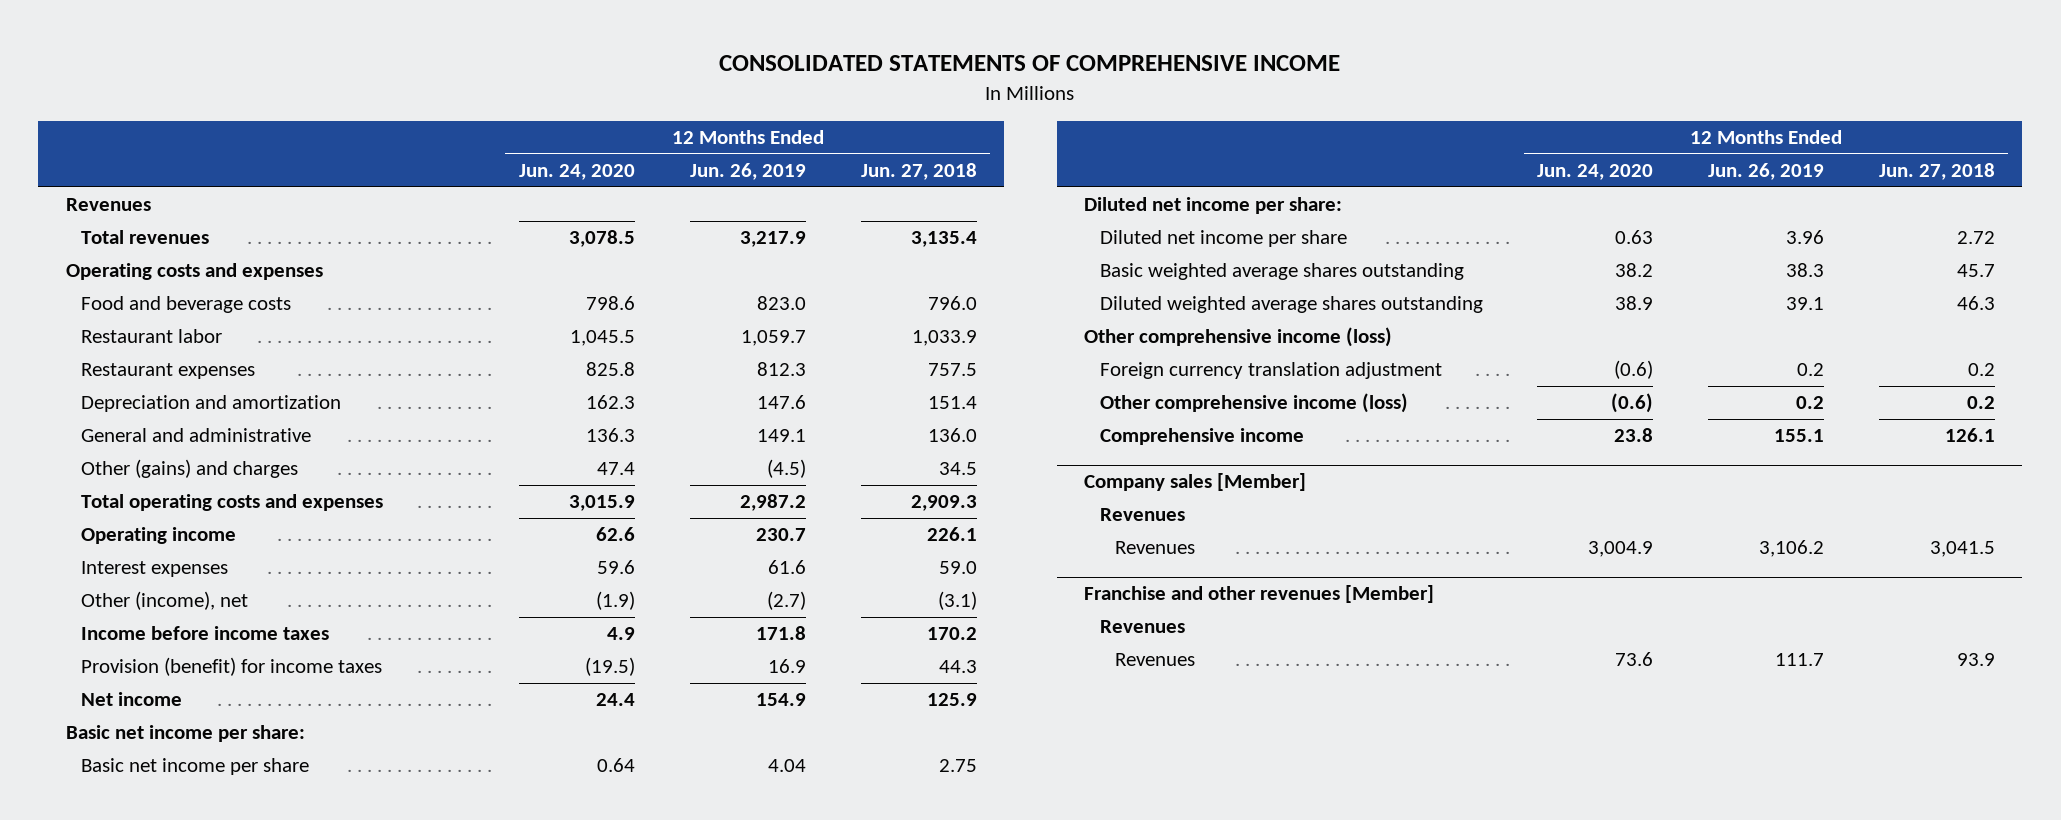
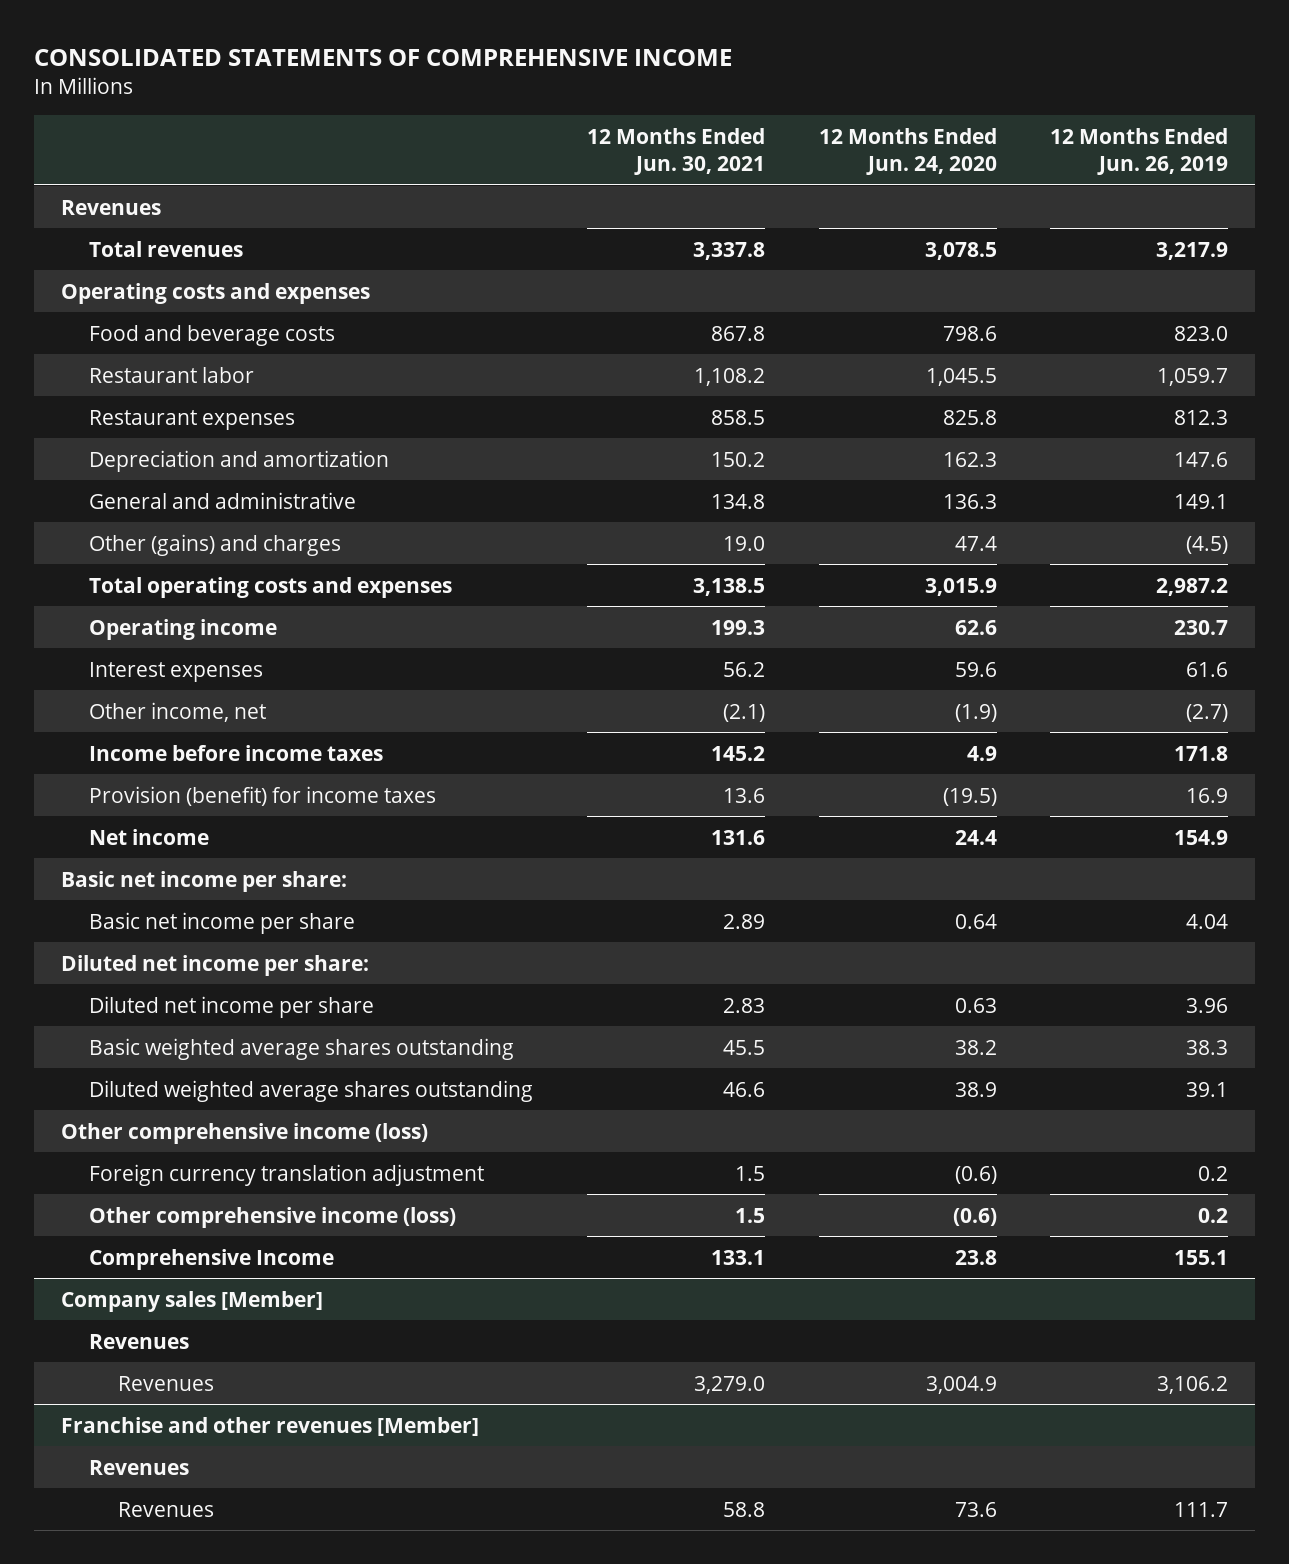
- | 12 Months Ended Jun. 24, 2020 | 12 Months Ended Jun. 26, 2019 | 12 Months Ended Jun. 27, 2018
+ | 12 Months Ended Jun. 30, 2021 | 12 Months Ended Jun. 24, 2020 | 12 Months Ended Jun. 26, 2019
- Other (income), net | (1.9) | (2.7) | (3.1)
+ Other income, net | (2.1) | (1.9) | (2.7)
- Comprehensive income | 23.8 | 155.1 | 126.1
+ Comprehensive Income | 133.1 | 23.8 | 155.1

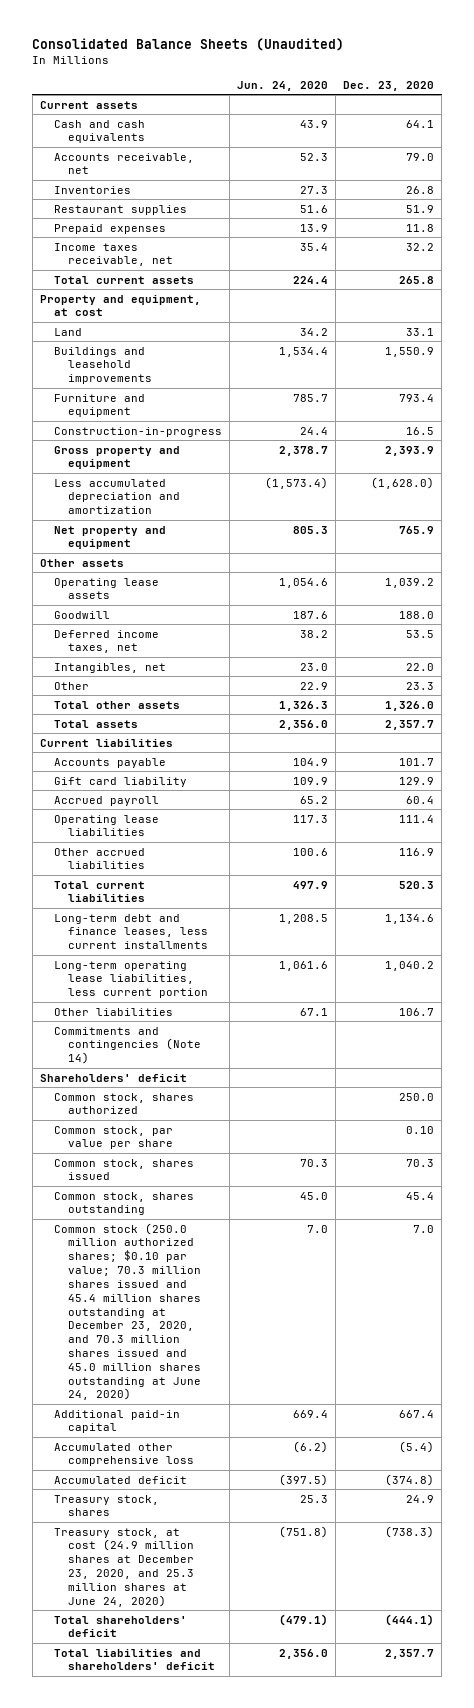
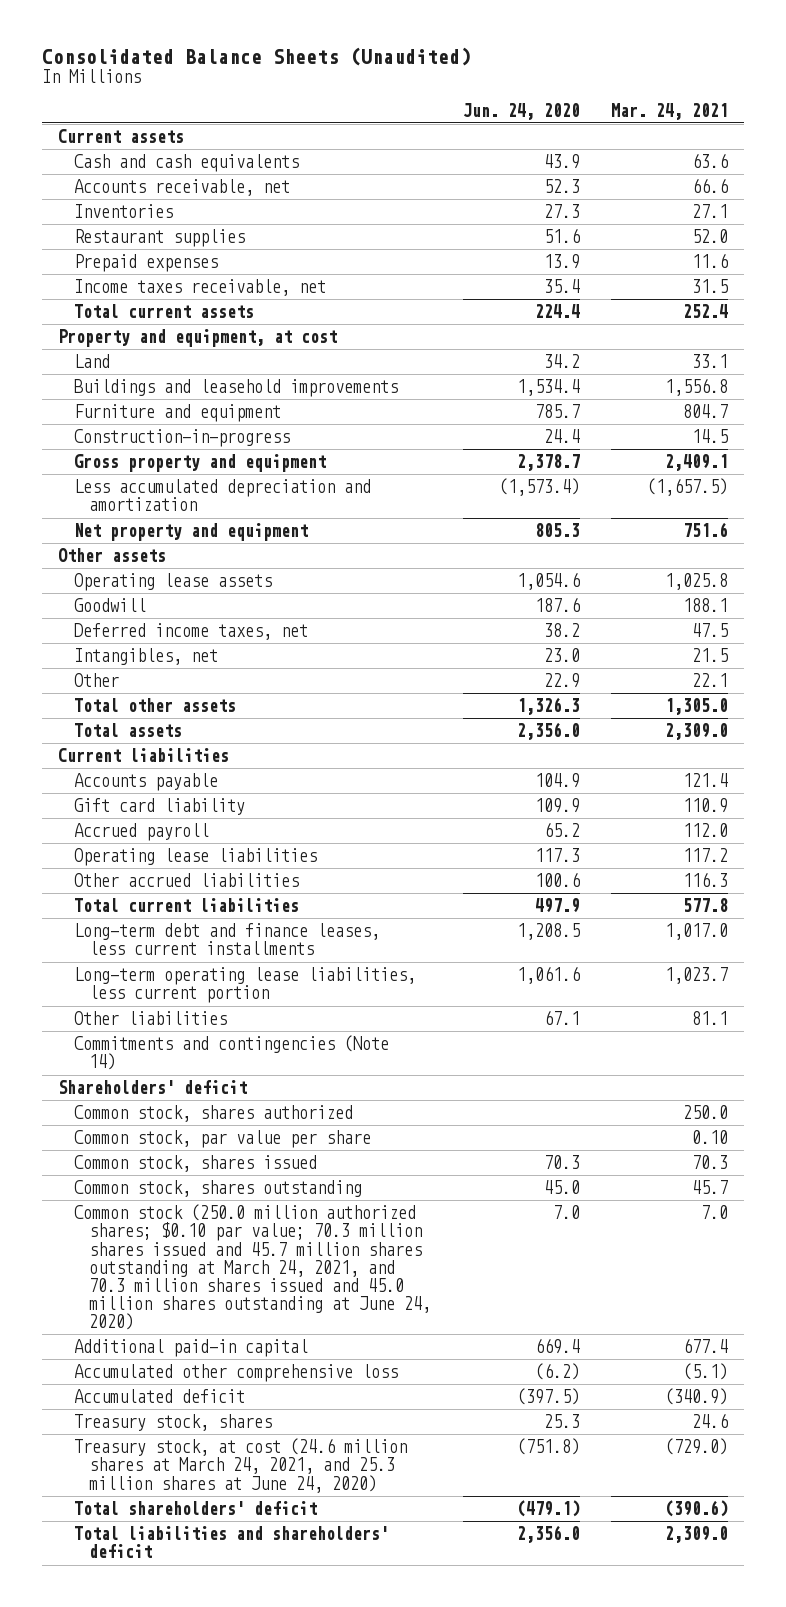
- | Jun. 24, 2020 | Dec. 23, 2020
+ | Jun. 24, 2020 | Mar. 24, 2021
- Common stock (250.0 million authorized shares; $0.10 par value; 70.3 million shares issued and 45.4 million shares outstanding at December 23, 2020, and 70.3 million shares issued and 45.0 million shares outstanding at June 24, 2020) | 7.0 | 7.0
+ Common stock (250.0 million authorized shares; $0.10 par value; 70.3 million shares issued and 45.7 million shares outstanding at March 24, 2021, and 70.3 million shares issued and 45.0 million shares outstanding at June 24, 2020) | 7.0 | 7.0
- Treasury stock, at cost (24.9 million shares at December 23, 2020, and 25.3 million shares at June 24, 2020) | (751.8) | (738.3)
+ Treasury stock, at cost (24.6 million shares at March 24, 2021, and 25.3 million shares at June 24, 2020) | (751.8) | (729.0)

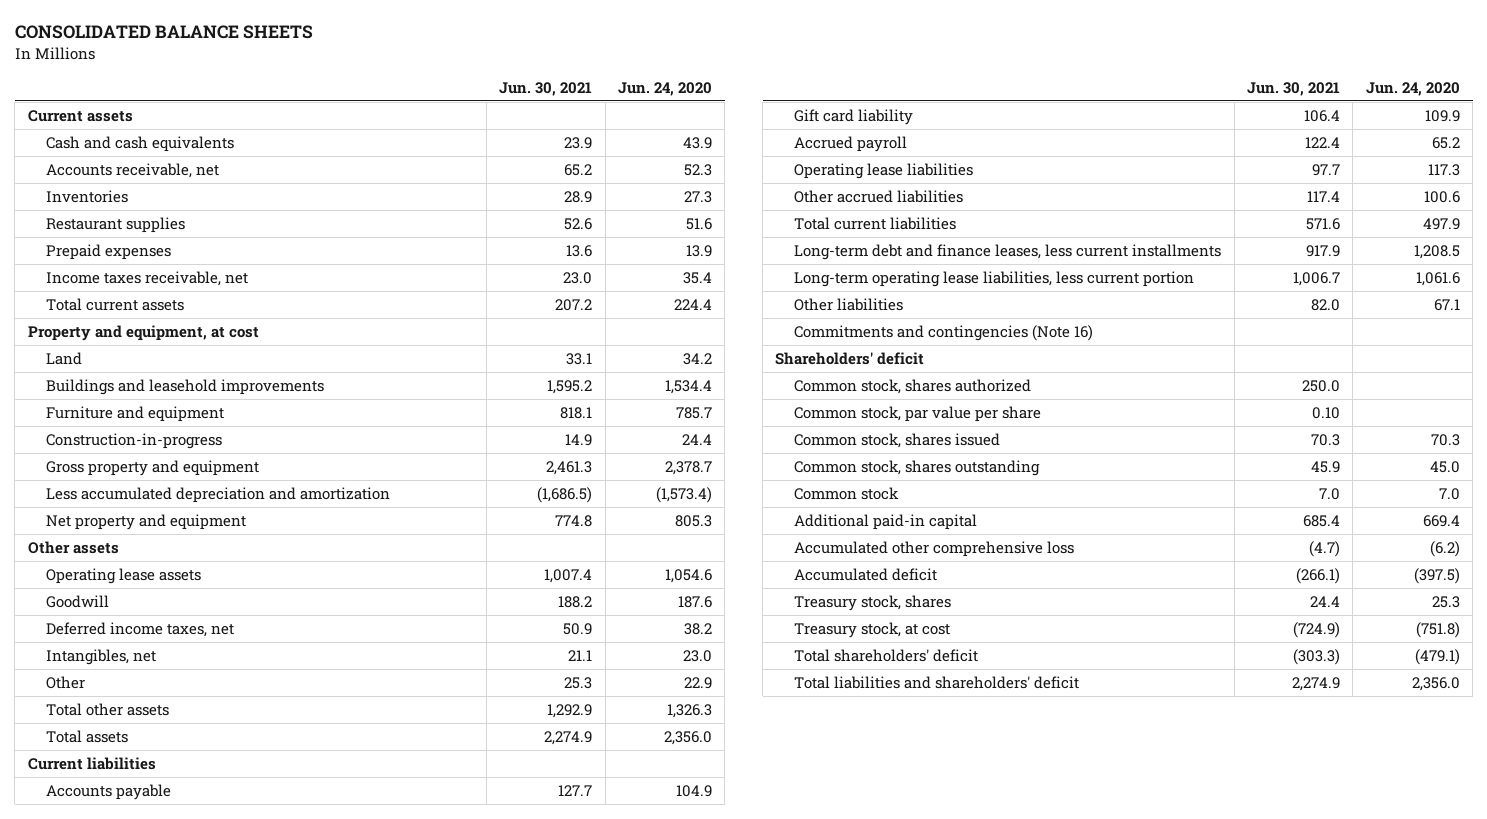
- Consolidated Balance Sheets (Unaudited)
+ CONSOLIDATED BALANCE SHEETS
- | Jun. 24, 2020 | Mar. 24, 2021
+ | Jun. 30, 2021 | Jun. 24, 2020
- Commitments and contingencies (Note 14)
+ Commitments and contingencies (Note 16)
- Common stock (250.0 million authorized shares; $0.10 par value; 70.3 million shares issued and 45.7 million shares outstanding at March 24, 2021, and 70.3 million shares issued and 45.0 million shares outstanding at June 24, 2020) | 7.0 | 7.0
+ Common stock | 7.0 | 7.0
- Treasury stock, at cost (24.6 million shares at March 24, 2021, and 25.3 million shares at June 24, 2020) | (751.8) | (729.0)
+ Treasury stock, at cost | (724.9) | (751.8)

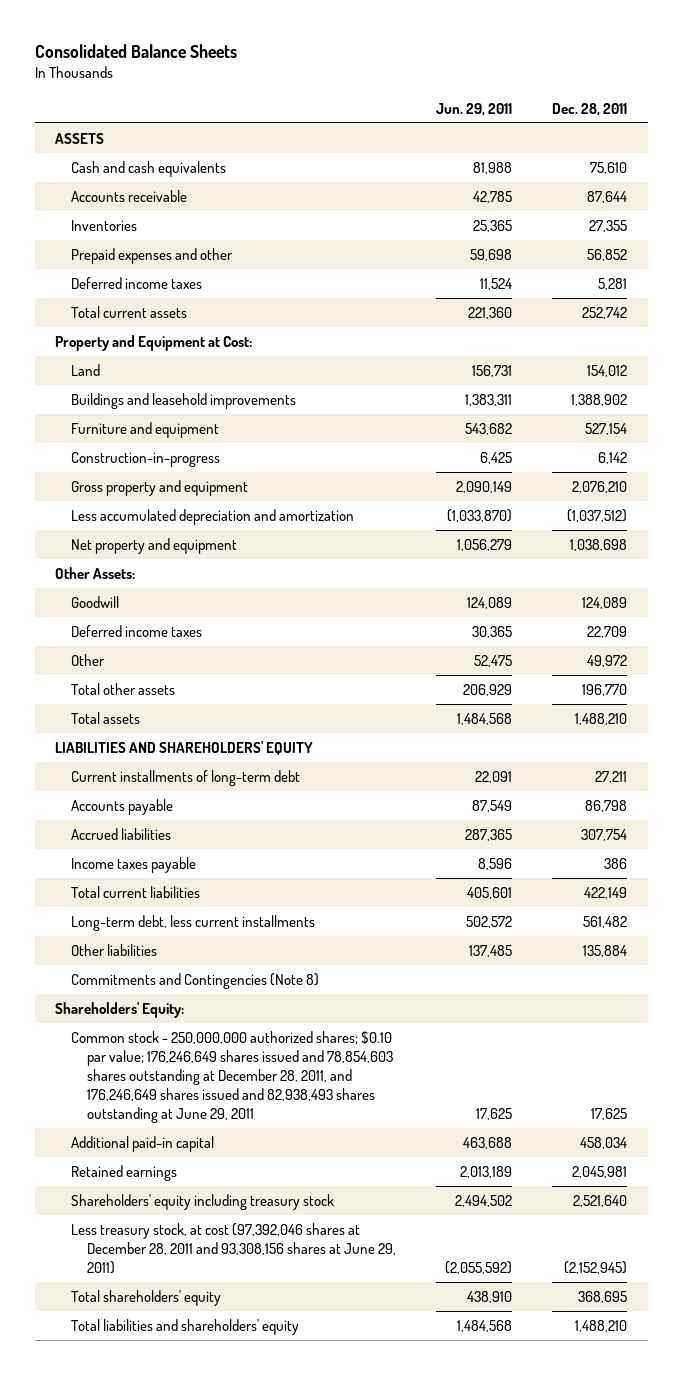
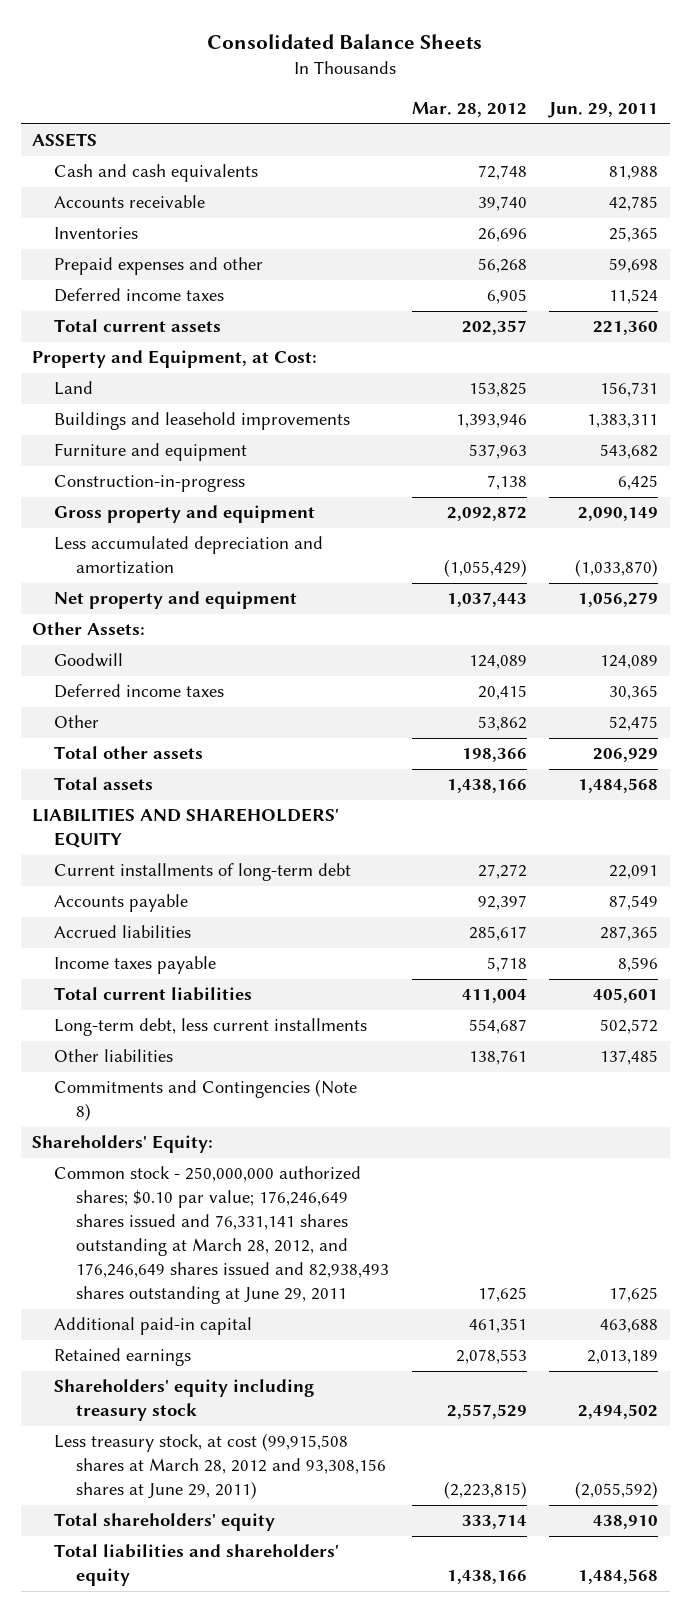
- | Jun. 29, 2011 | Dec. 28, 2011
+ | Mar. 28, 2012 | Jun. 29, 2011
- Property and Equipment at Cost:
+ Property and Equipment, at Cost:
- Common stock - 250,000,000 authorized shares; $0.10 par value; 176,246,649 shares issued and 78,854,603 shares outstanding at December 28, 2011, and 176,246,649 shares issued and 82,938,493 shares outstanding at June 29, 2011 | 17,625 | 17,625
+ Common stock - 250,000,000 authorized shares; $0.10 par value; 176,246,649 shares issued and 76,331,141 shares outstanding at March 28, 2012, and 176,246,649 shares issued and 82,938,493 shares outstanding at June 29, 2011 | 17,625 | 17,625
- Less treasury stock, at cost (97,392,046 shares at December 28, 2011 and 93,308,156 shares at June 29, 2011) | (2,055,592) | (2,152,945)
+ Less treasury stock, at cost (99,915,508 shares at March 28, 2012 and 93,308,156 shares at June 29, 2011) | (2,223,815) | (2,055,592)

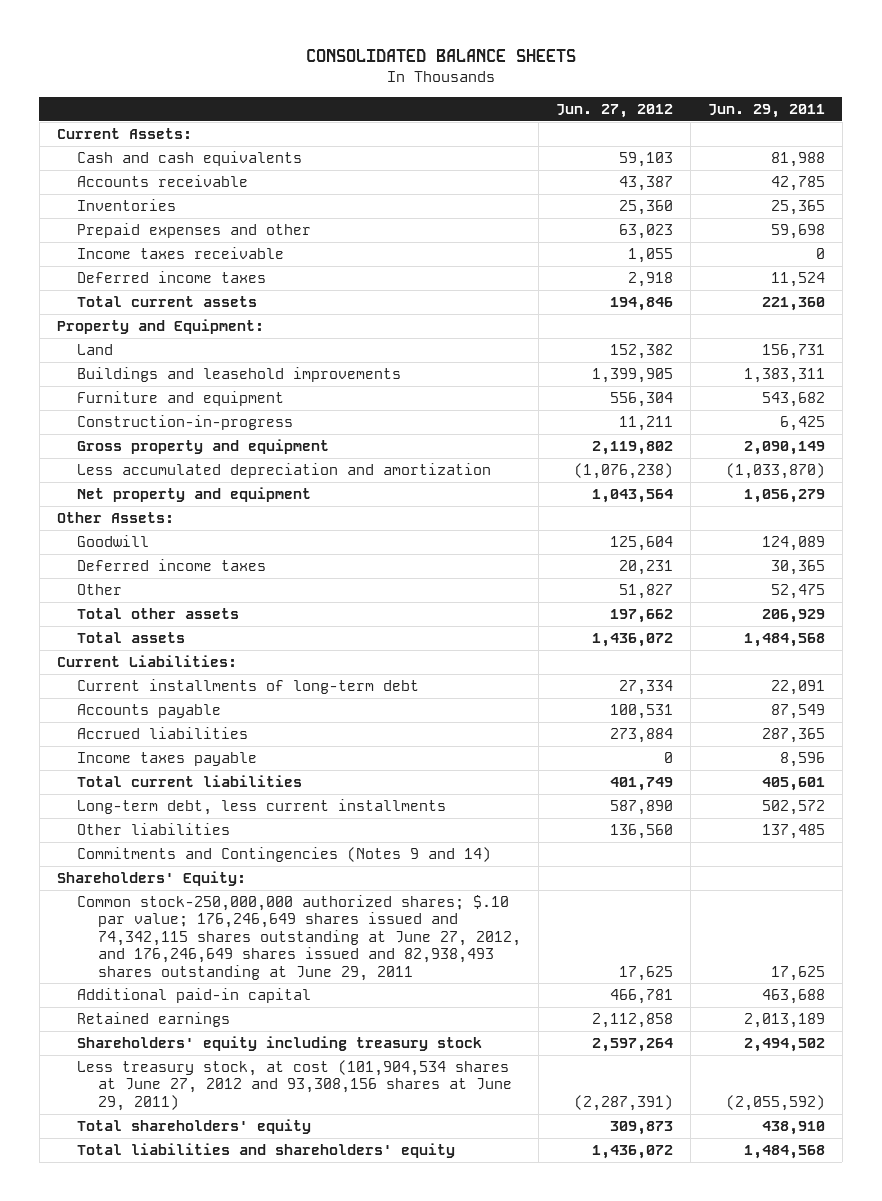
- Consolidated Balance Sheets
+ CONSOLIDATED BALANCE SHEETS
- | Mar. 28, 2012 | Jun. 29, 2011
+ | Jun. 27, 2012 | Jun. 29, 2011
- ASSETS
+ Current Assets:
+ Income taxes receivable | 1,055 | 0
- Property and Equipment, at Cost:
+ Property and Equipment:
- LIABILITIES AND SHAREHOLDERS' EQUITY
+ Current Liabilities:
- Commitments and Contingencies (Note 8)
+ Commitments and Contingencies (Notes 9 and 14)
- Common stock - 250,000,000 authorized shares; $0.10 par value; 176,246,649 shares issued and 76,331,141 shares outstanding at March 28, 2012, and 176,246,649 shares issued and 82,938,493 shares outstanding at June 29, 2011 | 17,625 | 17,625
+ Common stock-250,000,000 authorized shares; $.10 par value; 176,246,649 shares issued and 74,342,115 shares outstanding at June 27, 2012, and 176,246,649 shares issued and 82,938,493 shares outstanding at June 29, 2011 | 17,625 | 17,625
- Less treasury stock, at cost (99,915,508 shares at March 28, 2012 and 93,308,156 shares at June 29, 2011) | (2,223,815) | (2,055,592)
+ Less treasury stock, at cost (101,904,534 shares at June 27, 2012 and 93,308,156 shares at June 29, 2011) | (2,287,391) | (2,055,592)

